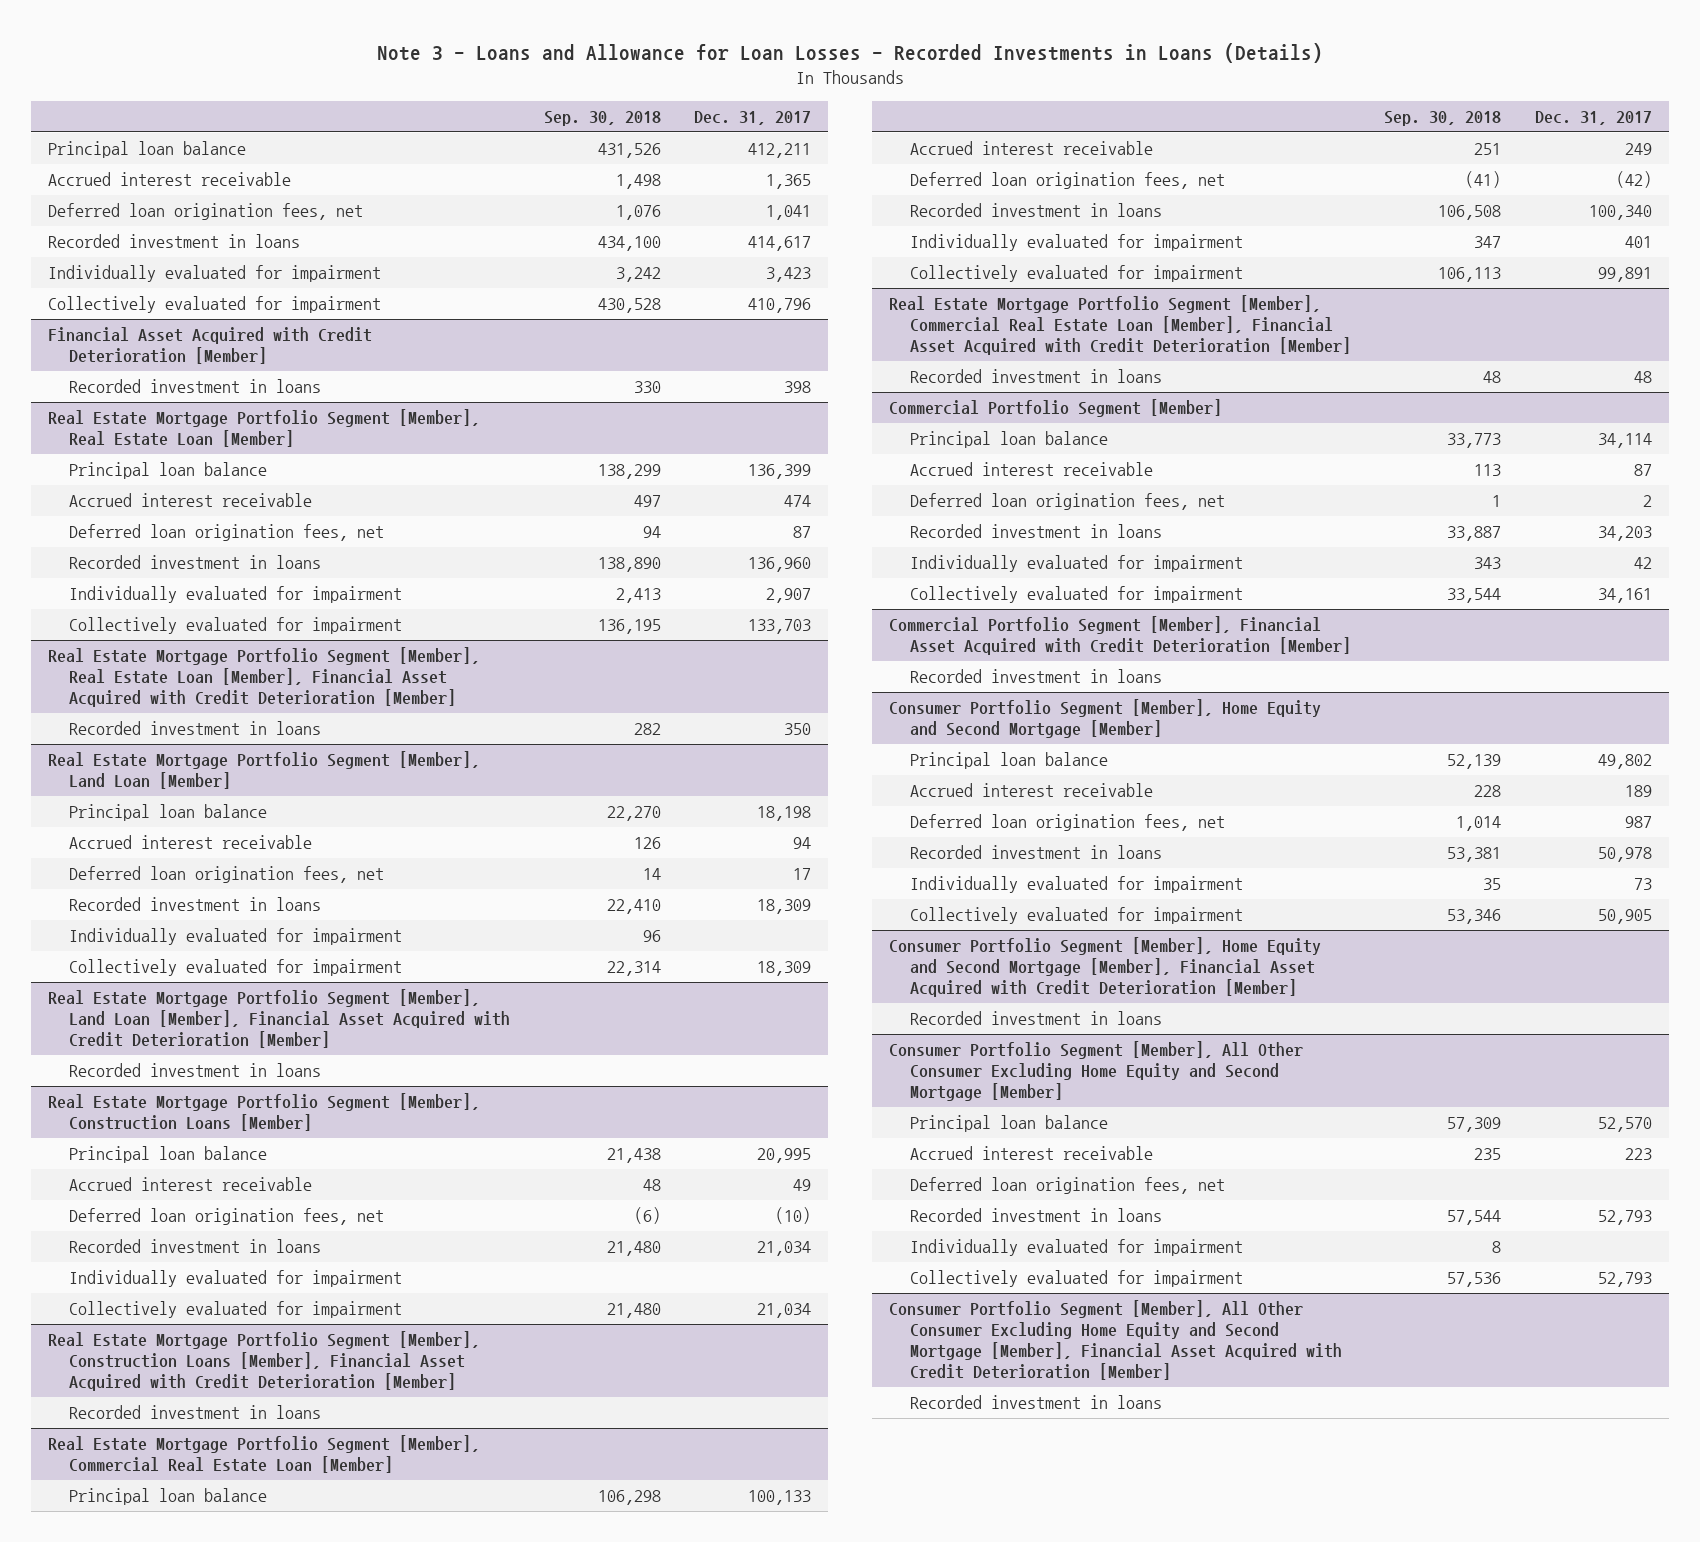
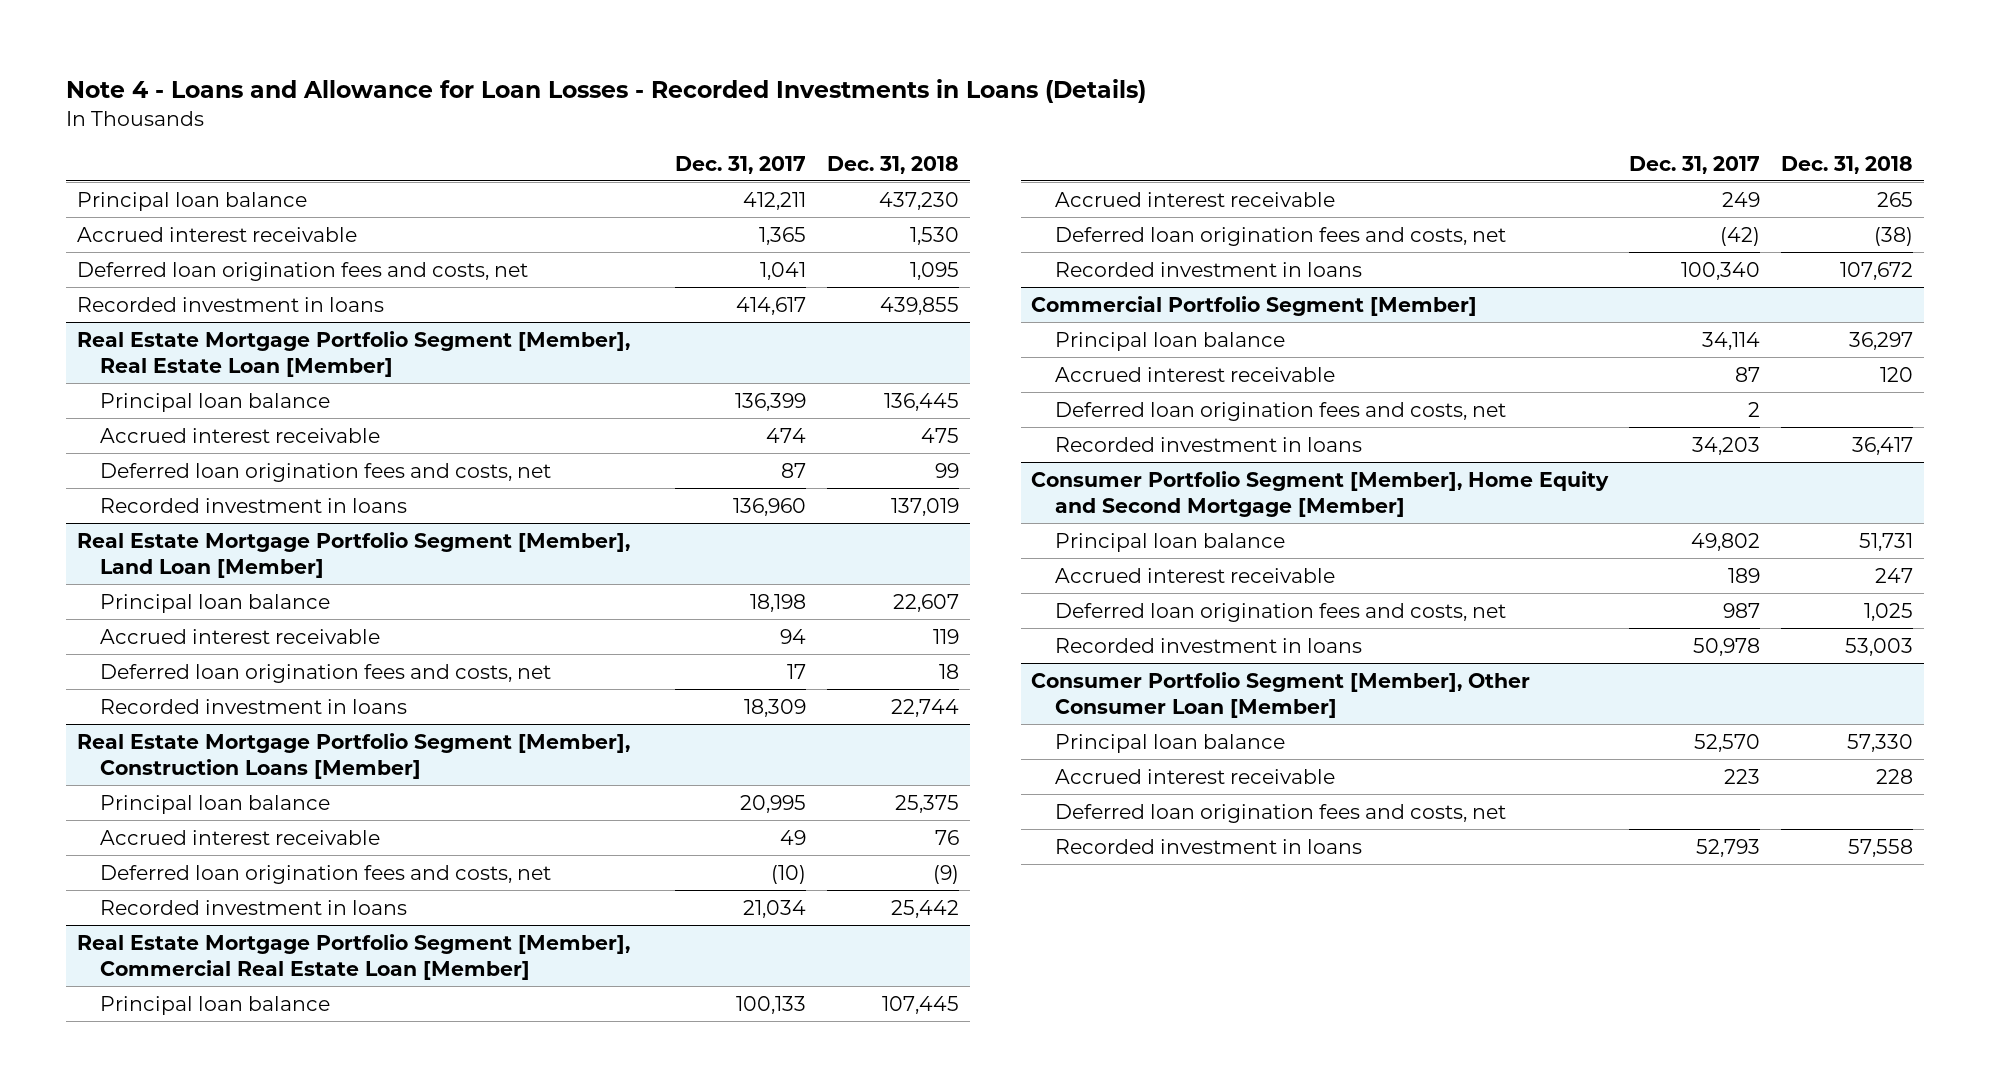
- Note 3 - Loans and Allowance for Loan Losses - Recorded Investments in Loans (Details)
+ Note 4 - Loans and Allowance for Loan Losses - Recorded Investments in Loans (Details)
- | Sep. 30, 2018 | Dec. 31, 2017
+ | Dec. 31, 2017 | Dec. 31, 2018
- Deferred loan origination fees, net | 1,076 | 1,041
+ Deferred loan origination fees and costs, net | 1,041 | 1,095
- Individually evaluated for impairment | 3,242 | 3,423
- Collectively evaluated for impairment | 430,528 | 410,796
- Financial Asset Acquired with Credit Deterioration [Member]
- Recorded investment in loans | 330 | 398
@ Real Estate Mortgage Portfolio Segment [Member], Real Estate Loan [Member]
- Deferred loan origination fees, net | 94 | 87
+ Deferred loan origination fees and costs, net | 87 | 99
- Individually evaluated for impairment | 2,413 | 2,907
- Collectively evaluated for impairment | 136,195 | 133,703
- Real Estate Mortgage Portfolio Segment [Member], Real Estate Loan [Member], Financial Asset Acquired with Credit Deterioration [Member]
- Recorded investment in loans | 282 | 350
@ Real Estate Mortgage Portfolio Segment [Member], Land Loan [Member]
- Deferred loan origination fees, net | 14 | 17
+ Deferred loan origination fees and costs, net | 17 | 18
- Individually evaluated for impairment | 96 |
- Collectively evaluated for impairment | 22,314 | 18,309
- Real Estate Mortgage Portfolio Segment [Member], Land Loan [Member], Financial Asset Acquired with Credit Deterioration [Member]
- Recorded investment in loans
@ Real Estate Mortgage Portfolio Segment [Member], Construction Loans [Member]
- Deferred loan origination fees, net | (6) | (10)
+ Deferred loan origination fees and costs, net | (10) | (9)
- Individually evaluated for impairment
- Collectively evaluated for impairment | 21,480 | 21,034
- Real Estate Mortgage Portfolio Segment [Member], Construction Loans [Member], Financial Asset Acquired with Credit Deterioration [Member]
- Recorded investment in loans
@ Real Estate Mortgage Portfolio Segment [Member], Commercial Real Estate Loan [Member]
- Deferred loan origination fees, net | (41) | (42)
+ Deferred loan origination fees and costs, net | (42) | (38)
- Individually evaluated for impairment | 347 | 401
- Collectively evaluated for impairment | 106,113 | 99,891
- Real Estate Mortgage Portfolio Segment [Member], Commercial Real Estate Loan [Member], Financial Asset Acquired with Credit Deterioration [Member]
- Recorded investment in loans | 48 | 48
@ Commercial Portfolio Segment [Member]
- Deferred loan origination fees, net | 1 | 2
+ Deferred loan origination fees and costs, net | 2 |
- Individually evaluated for impairment | 343 | 42
- Collectively evaluated for impairment | 33,544 | 34,161
- Commercial Portfolio Segment [Member], Financial Asset Acquired with Credit Deterioration [Member]
- Recorded investment in loans
@ Consumer Portfolio Segment [Member], Home Equity and Second Mortgage [Member]
- Deferred loan origination fees, net | 1,014 | 987
+ Deferred loan origination fees and costs, net | 987 | 1,025
- Individually evaluated for impairment | 35 | 73
- Collectively evaluated for impairment | 53,346 | 50,905
- Consumer Portfolio Segment [Member], Home Equity and Second Mortgage [Member], Financial Asset Acquired with Credit Deterioration [Member]
- Recorded investment in loans
- Consumer Portfolio Segment [Member], All Other Consumer Excluding Home Equity and Second Mortgage [Member]
+ Consumer Portfolio Segment [Member], Other Consumer Loan [Member]
- Deferred loan origination fees, net
+ Deferred loan origination fees and costs, net
- Individually evaluated for impairment | 8 |
- Collectively evaluated for impairment | 57,536 | 52,793
- Consumer Portfolio Segment [Member], All Other Consumer Excluding Home Equity and Second Mortgage [Member], Financial Asset Acquired with Credit Deterioration [Member]
- Recorded investment in loans

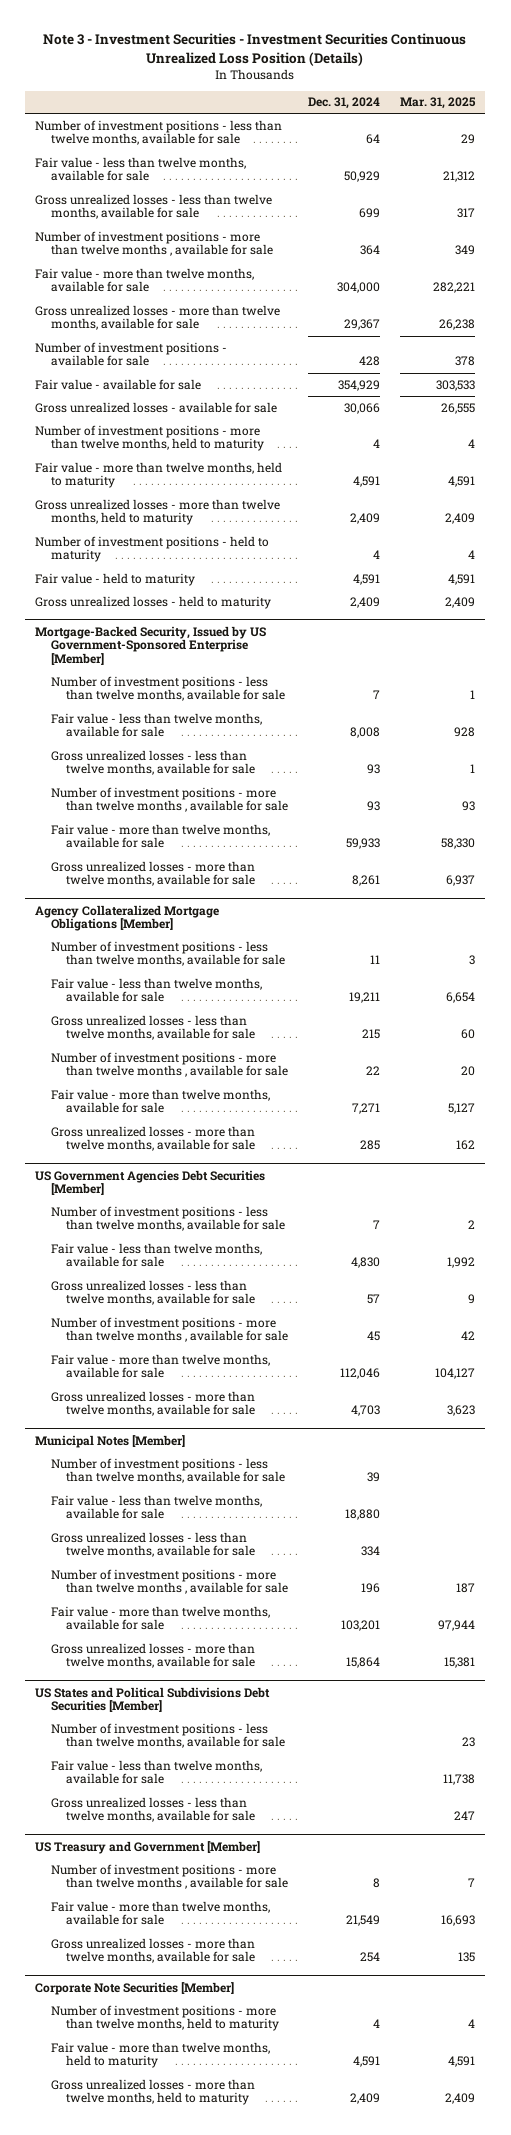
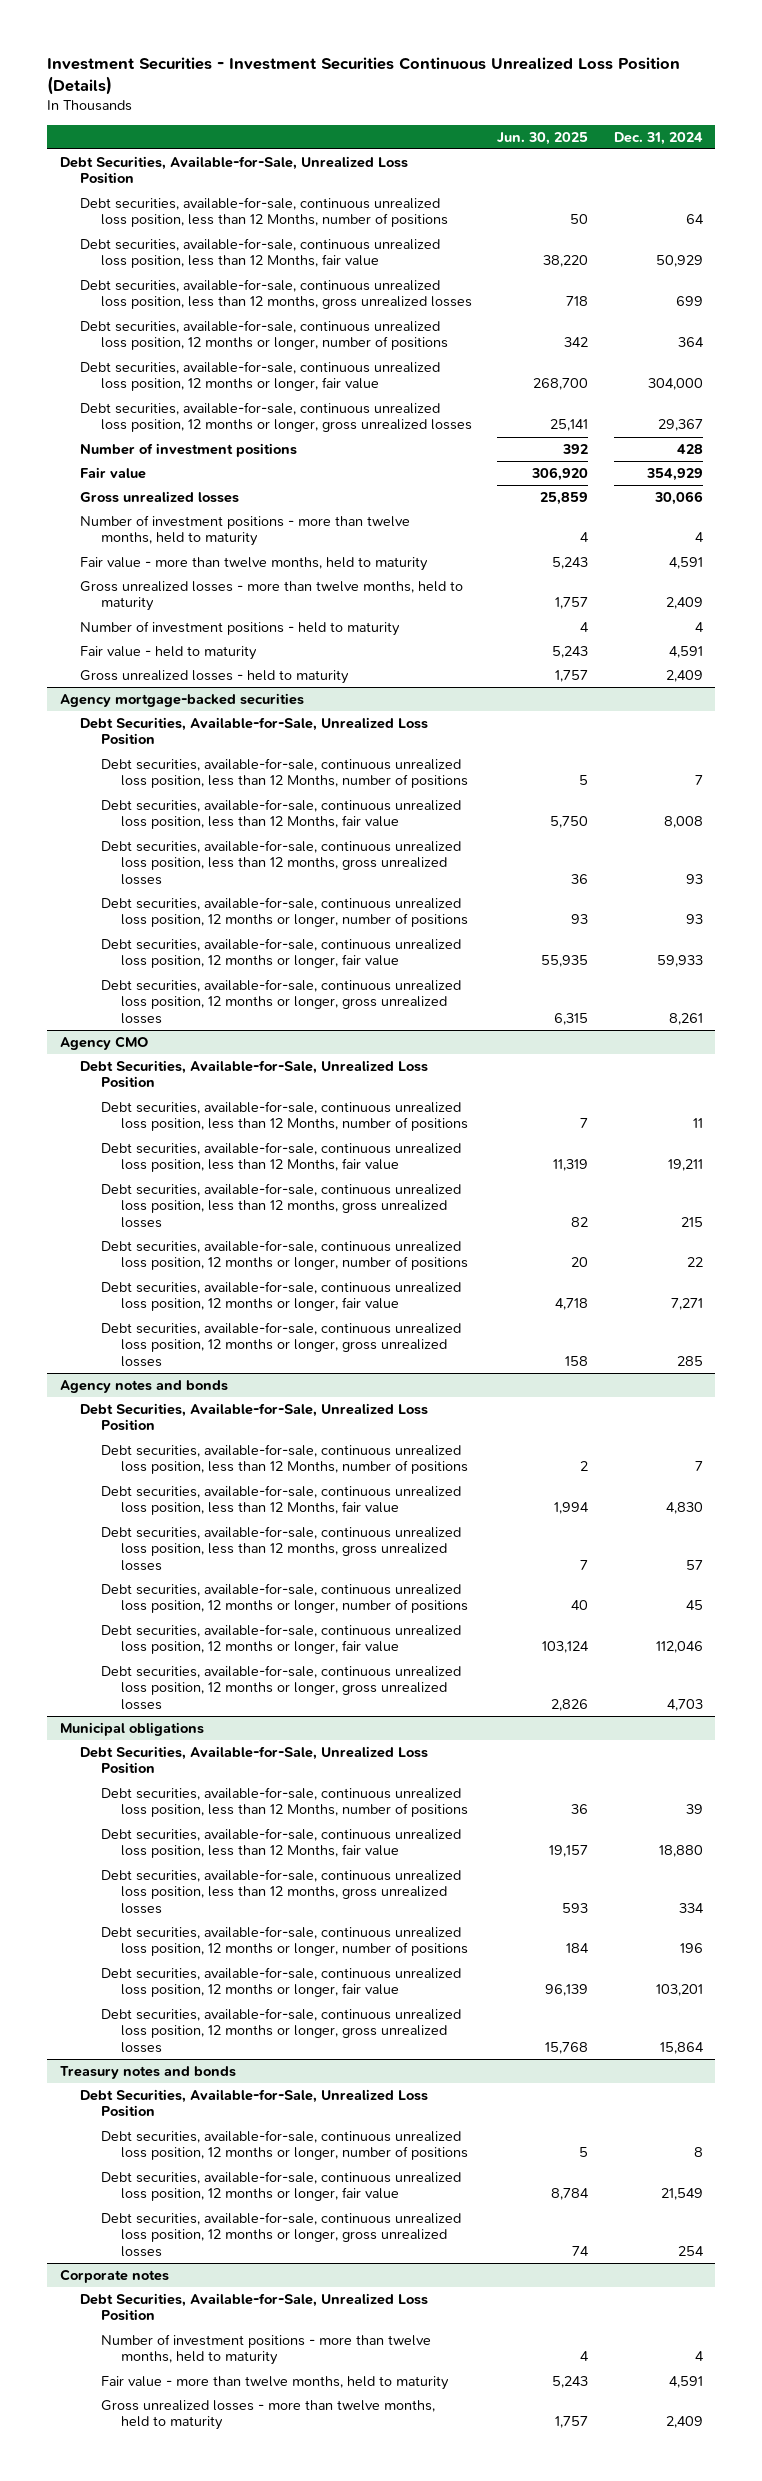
- Note 3 - Investment Securities - Investment Securities Continuous Unrealized Loss Position (Details)
+ Investment Securities - Investment Securities Continuous Unrealized Loss Position (Details)
- | Dec. 31, 2024 | Mar. 31, 2025
+ | Jun. 30, 2025 | Dec. 31, 2024
- Number of investment positions - less than twelve months, available for sale | 64 | 29
- Fair value - less than twelve months, available for sale | 50,929 | 21,312
- Gross unrealized losses - less than twelve months, available for sale | 699 | 317
- Number of investment positions - more than twelve months , available for sale | 364 | 349
- Fair value - more than twelve months, available for sale | 304,000 | 282,221
- Gross unrealized losses - more than twelve months, available for sale | 29,367 | 26,238
- Number of investment positions - available for sale | 428 | 378
- Fair value - available for sale | 354,929 | 303,533
- Gross unrealized losses - available for sale | 30,066 | 26,555
+ Debt Securities, Available-for-Sale, Unrealized Loss Position
+ Debt securities, available-for-sale, continuous unrealized loss position, less than 12 Months, number of positions | 50 | 64
+ Debt securities, available-for-sale, continuous unrealized loss position, less than 12 Months, fair value | 38,220 | 50,929
+ Debt securities, available-for-sale, continuous unrealized loss position, less than 12 months, gross unrealized losses | 718 | 699
+ Debt securities, available-for-sale, continuous unrealized loss position, 12 months or longer, number of positions | 342 | 364
+ Debt securities, available-for-sale, continuous unrealized loss position, 12 months or longer, fair value | 268,700 | 304,000
+ Debt securities, available-for-sale, continuous unrealized loss position, 12 months or longer, gross unrealized losses | 25,141 | 29,367
+ Number of investment positions | 392 | 428
+ Fair value | 306,920 | 354,929
+ Gross unrealized losses | 25,859 | 30,066
- Mortgage-Backed Security, Issued by US Government-Sponsored Enterprise [Member]
- Number of investment positions - less than twelve months, available for sale | 7 | 1
- Fair value - less than twelve months, available for sale | 8,008 | 928
- Gross unrealized losses - less than twelve months, available for sale | 93 | 1
- Number of investment positions - more than twelve months , available for sale | 93 | 93
- Fair value - more than twelve months, available for sale | 59,933 | 58,330
- Gross unrealized losses - more than twelve months, available for sale | 8,261 | 6,937
- Agency Collateralized Mortgage Obligations [Member]
- Number of investment positions - less than twelve months, available for sale | 11 | 3
- Fair value - less than twelve months, available for sale | 19,211 | 6,654
- Gross unrealized losses - less than twelve months, available for sale | 215 | 60
- Number of investment positions - more than twelve months , available for sale | 22 | 20
- Fair value - more than twelve months, available for sale | 7,271 | 5,127
- Gross unrealized losses - more than twelve months, available for sale | 285 | 162
- US Government Agencies Debt Securities [Member]
- Number of investment positions - less than twelve months, available for sale | 7 | 2
- Fair value - less than twelve months, available for sale | 4,830 | 1,992
- Gross unrealized losses - less than twelve months, available for sale | 57 | 9
- Number of investment positions - more than twelve months , available for sale | 45 | 42
- Fair value - more than twelve months, available for sale | 112,046 | 104,127
- Gross unrealized losses - more than twelve months, available for sale | 4,703 | 3,623
- Municipal Notes [Member]
- Number of investment positions - less than twelve months, available for sale | 39 |
- Fair value - less than twelve months, available for sale | 18,880 |
- Gross unrealized losses - less than twelve months, available for sale | 334 |
- Number of investment positions - more than twelve months , available for sale | 196 | 187
- Fair value - more than twelve months, available for sale | 103,201 | 97,944
- Gross unrealized losses - more than twelve months, available for sale | 15,864 | 15,381
- US States and Political Subdivisions Debt Securities [Member]
- Number of investment positions - less than twelve months, available for sale | | 23
- Fair value - less than twelve months, available for sale | | 11,738
- Gross unrealized losses - less than twelve months, available for sale | | 247
- US Treasury and Government [Member]
- Number of investment positions - more than twelve months , available for sale | 8 | 7
- Fair value - more than twelve months, available for sale | 21,549 | 16,693
- Gross unrealized losses - more than twelve months, available for sale | 254 | 135
- Corporate Note Securities [Member]
+ Agency mortgage-backed securities
+ Debt Securities, Available-for-Sale, Unrealized Loss Position
+ Debt securities, available-for-sale, continuous unrealized loss position, less than 12 Months, number of positions | 5 | 7
+ Debt securities, available-for-sale, continuous unrealized loss position, less than 12 Months, fair value | 5,750 | 8,008
+ Debt securities, available-for-sale, continuous unrealized loss position, less than 12 months, gross unrealized losses | 36 | 93
+ Debt securities, available-for-sale, continuous unrealized loss position, 12 months or longer, number of positions | 93 | 93
+ Debt securities, available-for-sale, continuous unrealized loss position, 12 months or longer, fair value | 55,935 | 59,933
+ Debt securities, available-for-sale, continuous unrealized loss position, 12 months or longer, gross unrealized losses | 6,315 | 8,261
+ Agency CMO
+ Debt Securities, Available-for-Sale, Unrealized Loss Position
+ Debt securities, available-for-sale, continuous unrealized loss position, less than 12 Months, number of positions | 7 | 11
+ Debt securities, available-for-sale, continuous unrealized loss position, less than 12 Months, fair value | 11,319 | 19,211
+ Debt securities, available-for-sale, continuous unrealized loss position, less than 12 months, gross unrealized losses | 82 | 215
+ Debt securities, available-for-sale, continuous unrealized loss position, 12 months or longer, number of positions | 20 | 22
+ Debt securities, available-for-sale, continuous unrealized loss position, 12 months or longer, fair value | 4,718 | 7,271
+ Debt securities, available-for-sale, continuous unrealized loss position, 12 months or longer, gross unrealized losses | 158 | 285
+ Agency notes and bonds
+ Debt Securities, Available-for-Sale, Unrealized Loss Position
+ Debt securities, available-for-sale, continuous unrealized loss position, less than 12 Months, number of positions | 2 | 7
+ Debt securities, available-for-sale, continuous unrealized loss position, less than 12 Months, fair value | 1,994 | 4,830
+ Debt securities, available-for-sale, continuous unrealized loss position, less than 12 months, gross unrealized losses | 7 | 57
+ Debt securities, available-for-sale, continuous unrealized loss position, 12 months or longer, number of positions | 40 | 45
+ Debt securities, available-for-sale, continuous unrealized loss position, 12 months or longer, fair value | 103,124 | 112,046
+ Debt securities, available-for-sale, continuous unrealized loss position, 12 months or longer, gross unrealized losses | 2,826 | 4,703
+ Municipal obligations
+ Debt Securities, Available-for-Sale, Unrealized Loss Position
+ Debt securities, available-for-sale, continuous unrealized loss position, less than 12 Months, number of positions | 36 | 39
+ Debt securities, available-for-sale, continuous unrealized loss position, less than 12 Months, fair value | 19,157 | 18,880
+ Debt securities, available-for-sale, continuous unrealized loss position, less than 12 months, gross unrealized losses | 593 | 334
+ Debt securities, available-for-sale, continuous unrealized loss position, 12 months or longer, number of positions | 184 | 196
+ Debt securities, available-for-sale, continuous unrealized loss position, 12 months or longer, fair value | 96,139 | 103,201
+ Debt securities, available-for-sale, continuous unrealized loss position, 12 months or longer, gross unrealized losses | 15,768 | 15,864
+ Treasury notes and bonds
+ Debt Securities, Available-for-Sale, Unrealized Loss Position
+ Debt securities, available-for-sale, continuous unrealized loss position, 12 months or longer, number of positions | 5 | 8
+ Debt securities, available-for-sale, continuous unrealized loss position, 12 months or longer, fair value | 8,784 | 21,549
+ Debt securities, available-for-sale, continuous unrealized loss position, 12 months or longer, gross unrealized losses | 74 | 254
+ Corporate notes
+ Debt Securities, Available-for-Sale, Unrealized Loss Position

